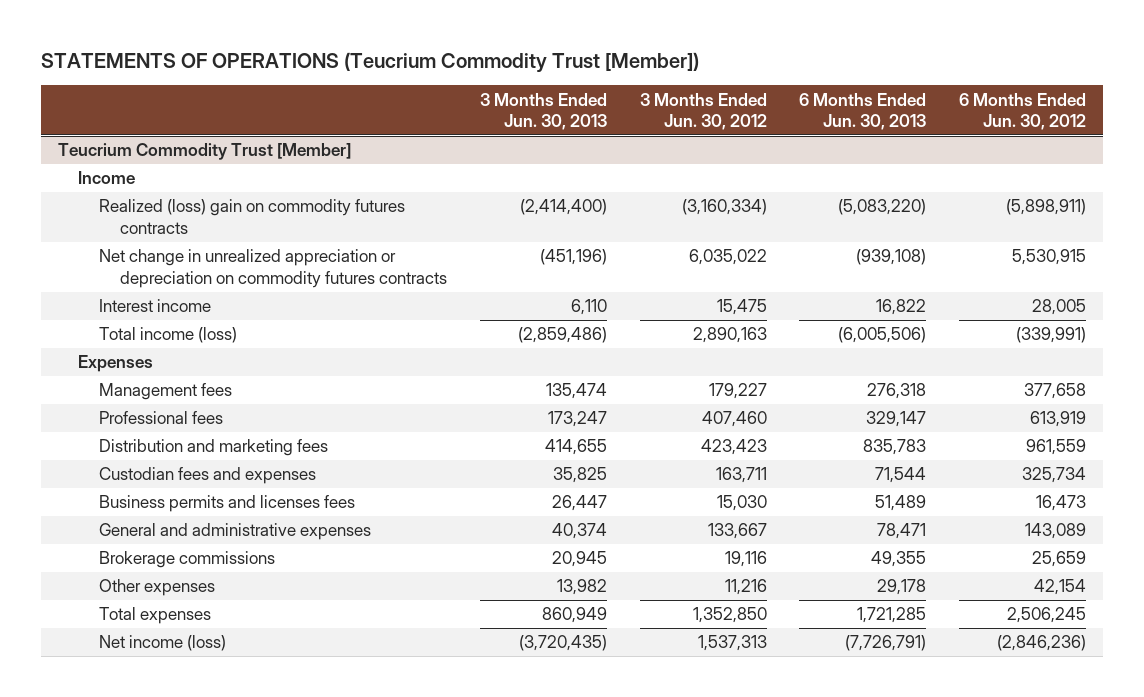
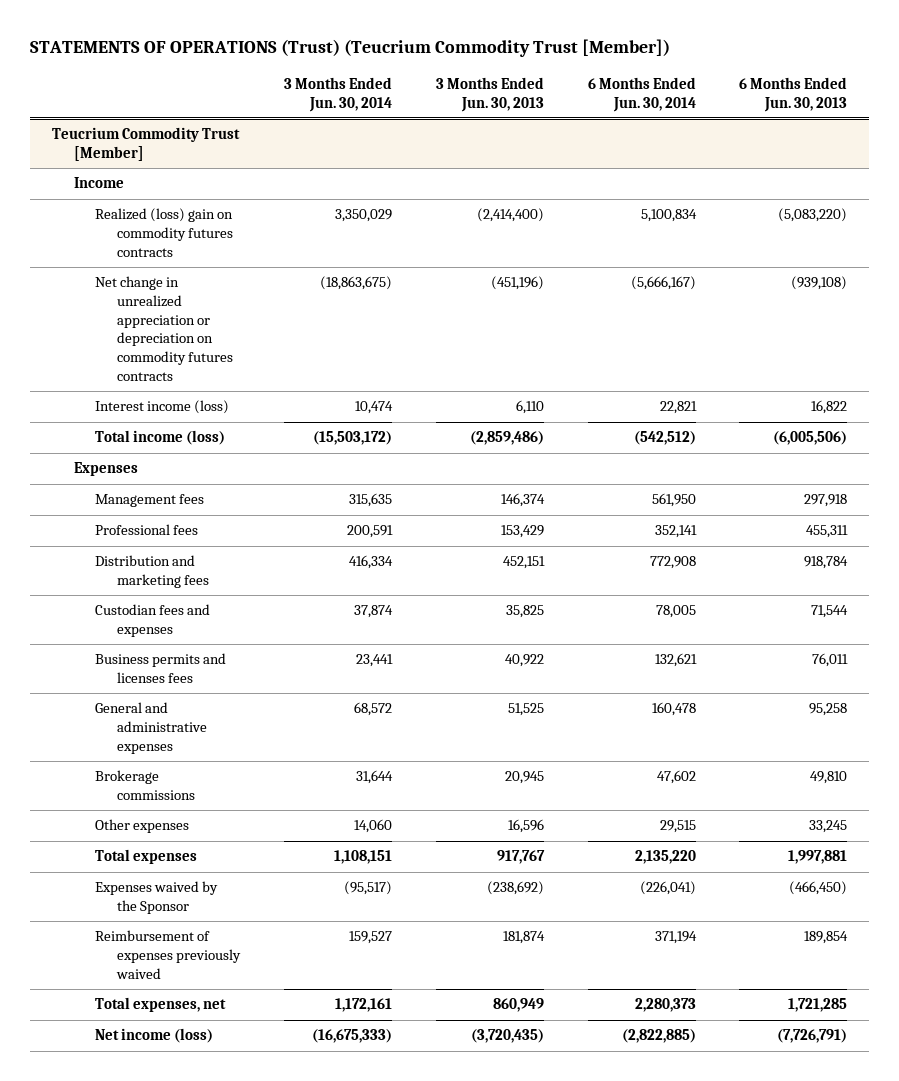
- STATEMENTS OF OPERATIONS (Teucrium Commodity Trust [Member])
+ STATEMENTS OF OPERATIONS (Trust) (Teucrium Commodity Trust [Member])
- | 3 Months Ended Jun. 30, 2013 | 3 Months Ended Jun. 30, 2012 | 6 Months Ended Jun. 30, 2013 | 6 Months Ended Jun. 30, 2012
+ | 3 Months Ended Jun. 30, 2014 | 3 Months Ended Jun. 30, 2013 | 6 Months Ended Jun. 30, 2014 | 6 Months Ended Jun. 30, 2013
@ Teucrium Commodity Trust [Member]
- Interest income | 6,110 | 15,475 | 16,822 | 28,005
+ Interest income (loss) | 10,474 | 6,110 | 22,821 | 16,822
- Management fees | 135,474 | 179,227 | 276,318 | 377,658
- Professional fees | 173,247 | 407,460 | 329,147 | 613,919
- Distribution and marketing fees | 414,655 | 423,423 | 835,783 | 961,559
+ Management fees | 315,635 | 146,374 | 561,950 | 297,918
+ Professional fees | 200,591 | 153,429 | 352,141 | 455,311
+ Distribution and marketing fees | 416,334 | 452,151 | 772,908 | 918,784
- Business permits and licenses fees | 26,447 | 15,030 | 51,489 | 16,473
- General and administrative expenses | 40,374 | 133,667 | 78,471 | 143,089
- Brokerage commissions | 20,945 | 19,116 | 49,355 | 25,659
- Other expenses | 13,982 | 11,216 | 29,178 | 42,154
- Total expenses | 860,949 | 1,352,850 | 1,721,285 | 2,506,245
+ Business permits and licenses fees | 23,441 | 40,922 | 132,621 | 76,011
+ General and administrative expenses | 68,572 | 51,525 | 160,478 | 95,258
+ Brokerage commissions | 31,644 | 20,945 | 47,602 | 49,810
+ Other expenses | 14,060 | 16,596 | 29,515 | 33,245
+ Total expenses | 1,108,151 | 917,767 | 2,135,220 | 1,997,881
+ Expenses waived by the Sponsor | (95,517) | (238,692) | (226,041) | (466,450)
+ Reimbursement of expenses previously waived | 159,527 | 181,874 | 371,194 | 189,854
+ Total expenses, net | 1,172,161 | 860,949 | 2,280,373 | 1,721,285

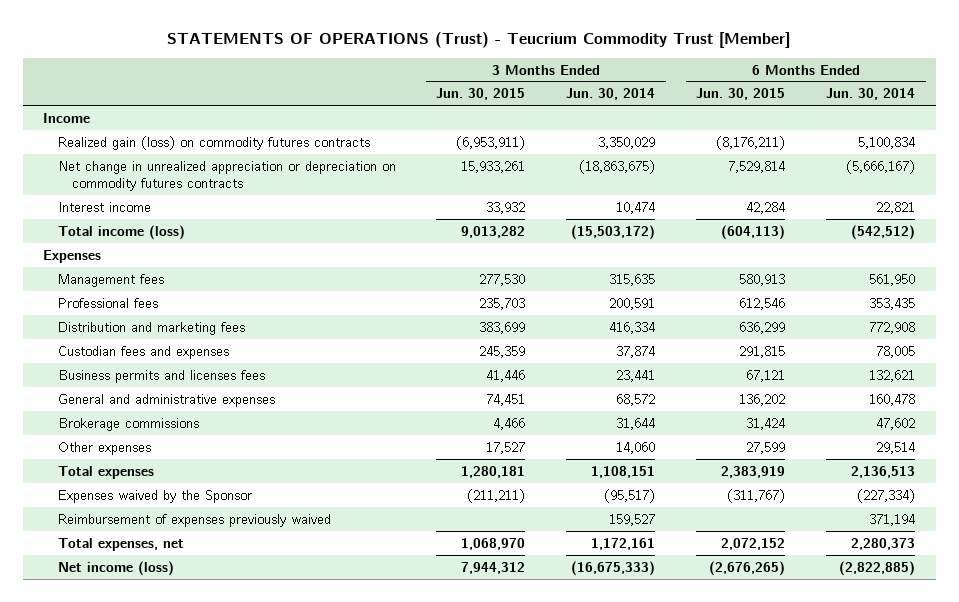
- STATEMENTS OF OPERATIONS (Trust) (Teucrium Commodity Trust [Member])
+ STATEMENTS OF OPERATIONS (Trust) - Teucrium Commodity Trust [Member]
- | 3 Months Ended Jun. 30, 2014 | 3 Months Ended Jun. 30, 2013 | 6 Months Ended Jun. 30, 2014 | 6 Months Ended Jun. 30, 2013
+ | 3 Months Ended Jun. 30, 2015 | 3 Months Ended Jun. 30, 2014 | 6 Months Ended Jun. 30, 2015 | 6 Months Ended Jun. 30, 2014
- Teucrium Commodity Trust [Member]
- Realized (loss) gain on commodity futures contracts | 3,350,029 | (2,414,400) | 5,100,834 | (5,083,220)
+ Realized gain (loss) on commodity futures contracts | (6,953,911) | 3,350,029 | (8,176,211) | 5,100,834
- Interest income (loss) | 10,474 | 6,110 | 22,821 | 16,822
+ Interest income | 33,932 | 10,474 | 42,284 | 22,821
- Professional fees | 200,591 | 153,429 | 352,141 | 455,311
+ Professional fees | 235,703 | 200,591 | 612,546 | 353,435
- Other expenses | 14,060 | 16,596 | 29,515 | 33,245
- Total expenses | 1,108,151 | 917,767 | 2,135,220 | 1,997,881
- Expenses waived by the Sponsor | (95,517) | (238,692) | (226,041) | (466,450)
+ Other expenses | 17,527 | 14,060 | 27,599 | 29,514
+ Total expenses | 1,280,181 | 1,108,151 | 2,383,919 | 2,136,513
+ Expenses waived by the Sponsor | (211,211) | (95,517) | (311,767) | (227,334)

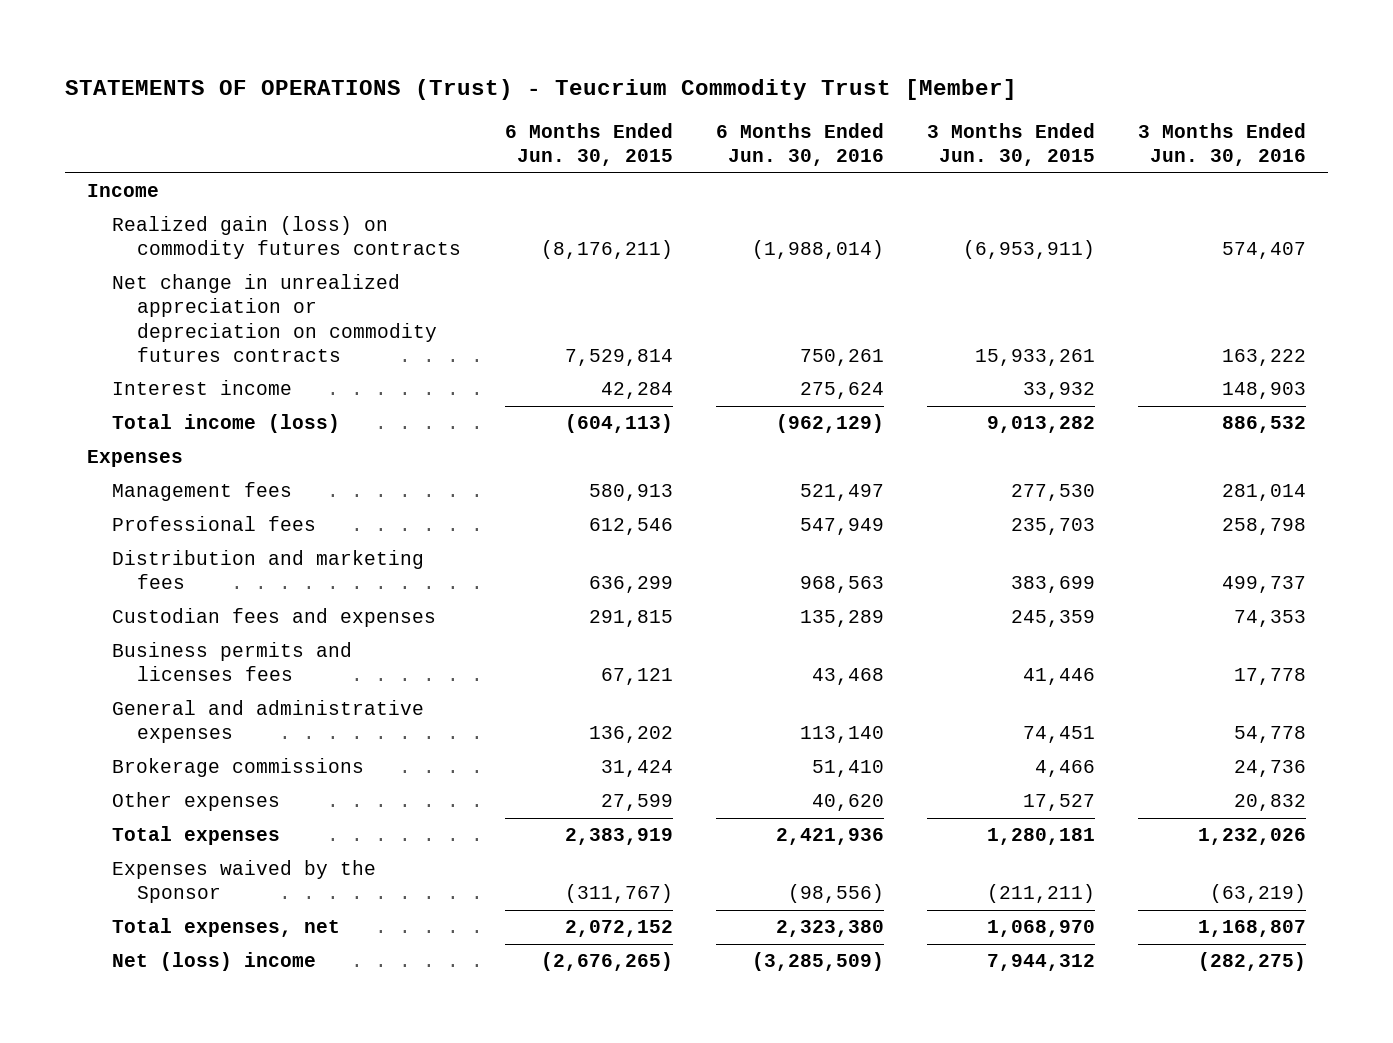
- | 3 Months Ended Jun. 30, 2015 | 3 Months Ended Jun. 30, 2014 | 6 Months Ended Jun. 30, 2015 | 6 Months Ended Jun. 30, 2014
+ | 6 Months Ended Jun. 30, 2015 | 6 Months Ended Jun. 30, 2016 | 3 Months Ended Jun. 30, 2015 | 3 Months Ended Jun. 30, 2016
- Reimbursement of expenses previously waived | | 159,527 | | 371,194
- Net income (loss) | 7,944,312 | (16,675,333) | (2,676,265) | (2,822,885)
+ Net (loss) income | (2,676,265) | (3,285,509) | 7,944,312 | (282,275)

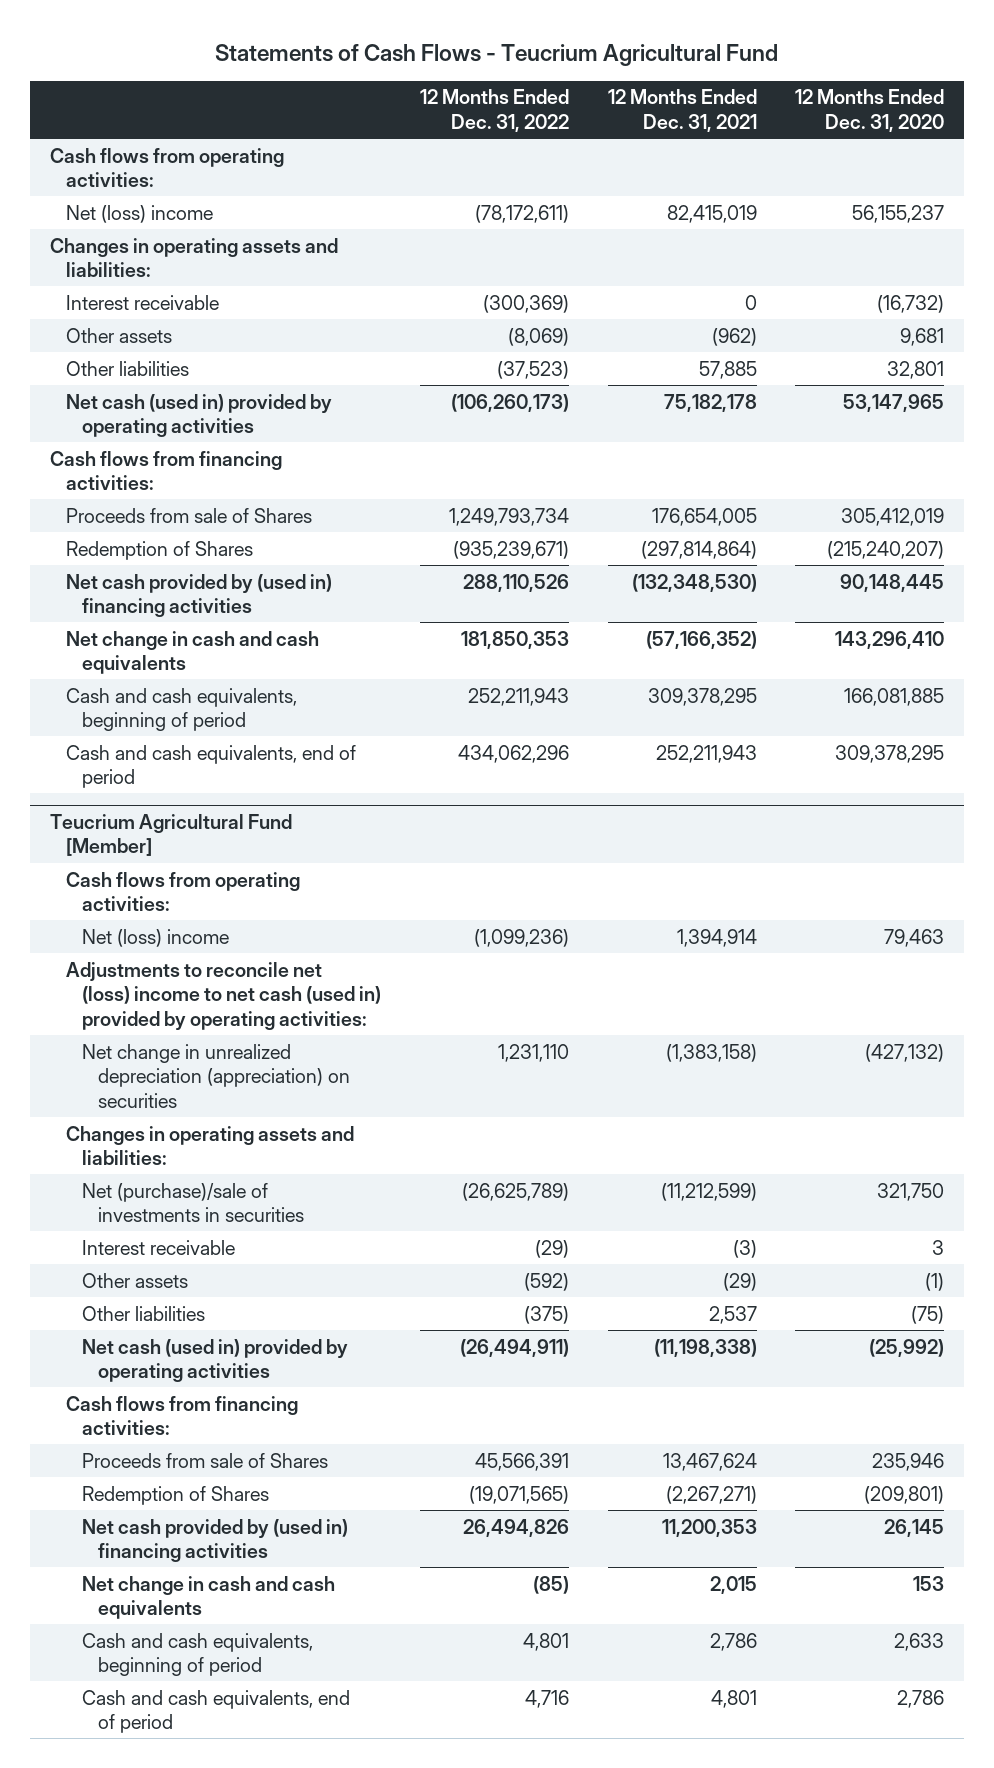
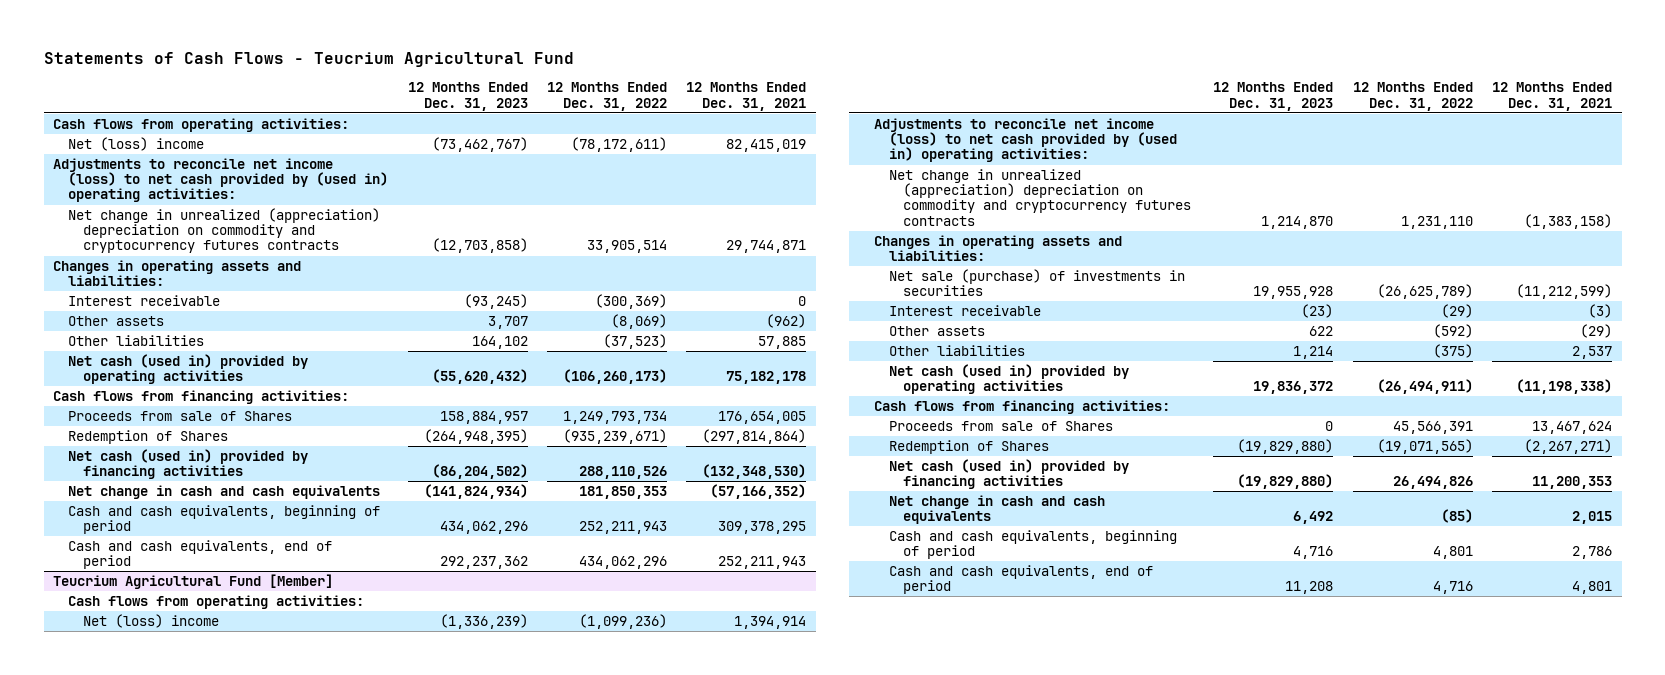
- | 12 Months Ended Dec. 31, 2022 | 12 Months Ended Dec. 31, 2021 | 12 Months Ended Dec. 31, 2020
+ | 12 Months Ended Dec. 31, 2023 | 12 Months Ended Dec. 31, 2022 | 12 Months Ended Dec. 31, 2021
+ Adjustments to reconcile net income (loss) to net cash provided by (used in) operating activities:
+ Net change in unrealized (appreciation) depreciation on commodity and cryptocurrency futures contracts | (12,703,858) | 33,905,514 | 29,744,871
- Net cash provided by (used in) financing activities | 288,110,526 | (132,348,530) | 90,148,445
+ Net cash (used in) provided by financing activities | (86,204,502) | 288,110,526 | (132,348,530)
@ Teucrium Agricultural Fund [Member]
- Adjustments to reconcile net (loss) income to net cash (used in) provided by operating activities:
- Net change in unrealized depreciation (appreciation) on securities | 1,231,110 | (1,383,158) | (427,132)
+ Adjustments to reconcile net income (loss) to net cash provided by (used in) operating activities:
+ Net change in unrealized (appreciation) depreciation on commodity and cryptocurrency futures contracts | 1,214,870 | 1,231,110 | (1,383,158)
- Net (purchase)/sale of investments in securities | (26,625,789) | (11,212,599) | 321,750
+ Net sale (purchase) of investments in securities | 19,955,928 | (26,625,789) | (11,212,599)
- Net cash provided by (used in) financing activities | 26,494,826 | 11,200,353 | 26,145
+ Net cash (used in) provided by financing activities | (19,829,880) | 26,494,826 | 11,200,353

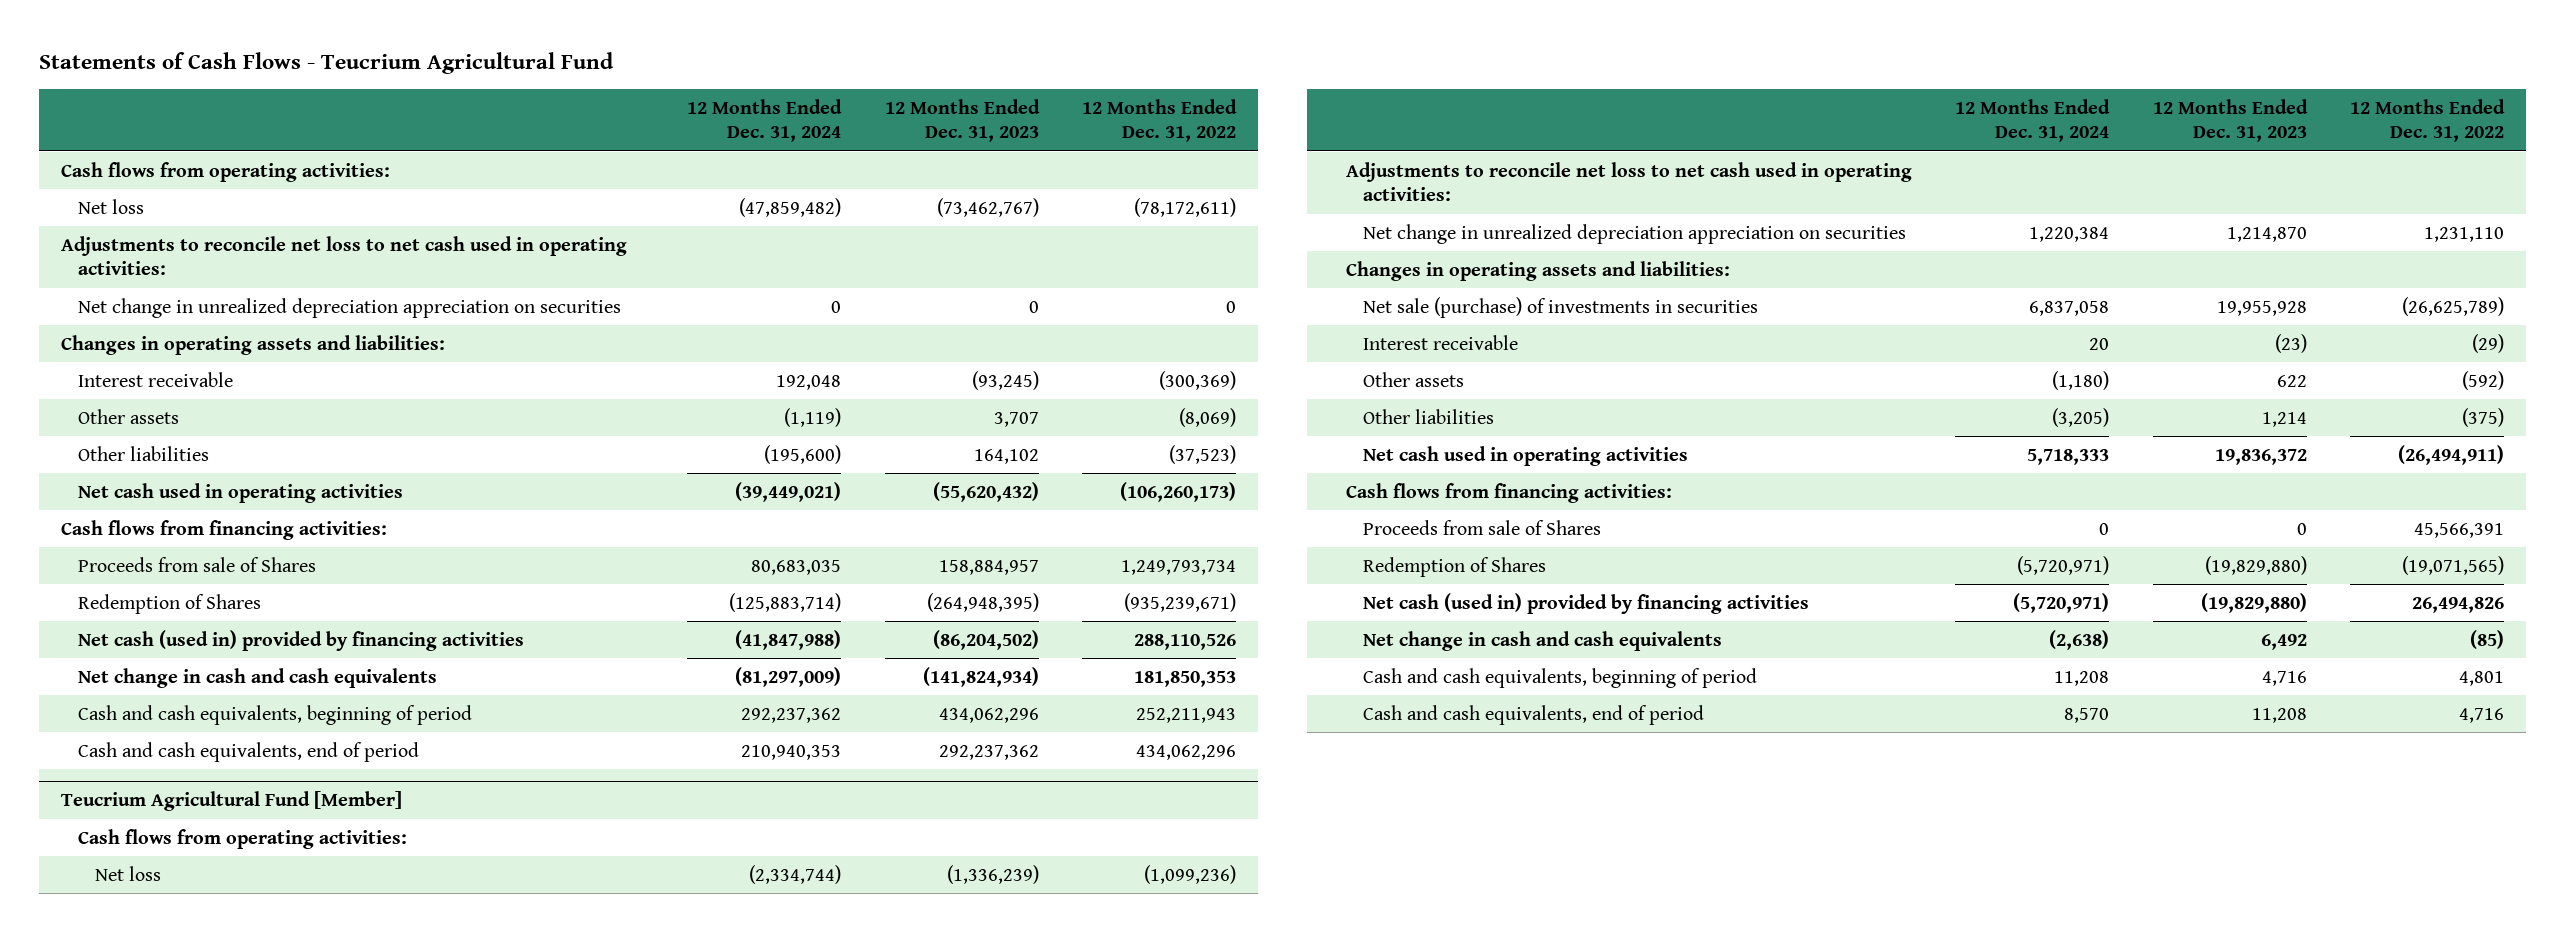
- | 12 Months Ended Dec. 31, 2023 | 12 Months Ended Dec. 31, 2022 | 12 Months Ended Dec. 31, 2021
+ | 12 Months Ended Dec. 31, 2024 | 12 Months Ended Dec. 31, 2023 | 12 Months Ended Dec. 31, 2022
- Net (loss) income | (73,462,767) | (78,172,611) | 82,415,019
- Adjustments to reconcile net income (loss) to net cash provided by (used in) operating activities:
- Net change in unrealized (appreciation) depreciation on commodity and cryptocurrency futures contracts | (12,703,858) | 33,905,514 | 29,744,871
+ Net loss | (47,859,482) | (73,462,767) | (78,172,611)
+ Adjustments to reconcile net loss to net cash used in operating activities:
+ Net change in unrealized depreciation appreciation on securities | 0 | 0 | 0
- Net cash (used in) provided by operating activities | (55,620,432) | (106,260,173) | 75,182,178
+ Net cash used in operating activities | (39,449,021) | (55,620,432) | (106,260,173)
@ Teucrium Agricultural Fund [Member]
- Net (loss) income | (1,336,239) | (1,099,236) | 1,394,914
- Adjustments to reconcile net income (loss) to net cash provided by (used in) operating activities:
- Net change in unrealized (appreciation) depreciation on commodity and cryptocurrency futures contracts | 1,214,870 | 1,231,110 | (1,383,158)
+ Net loss | (2,334,744) | (1,336,239) | (1,099,236)
+ Adjustments to reconcile net loss to net cash used in operating activities:
+ Net change in unrealized depreciation appreciation on securities | 1,220,384 | 1,214,870 | 1,231,110
- Net cash (used in) provided by operating activities | 19,836,372 | (26,494,911) | (11,198,338)
+ Net cash used in operating activities | 5,718,333 | 19,836,372 | (26,494,911)

